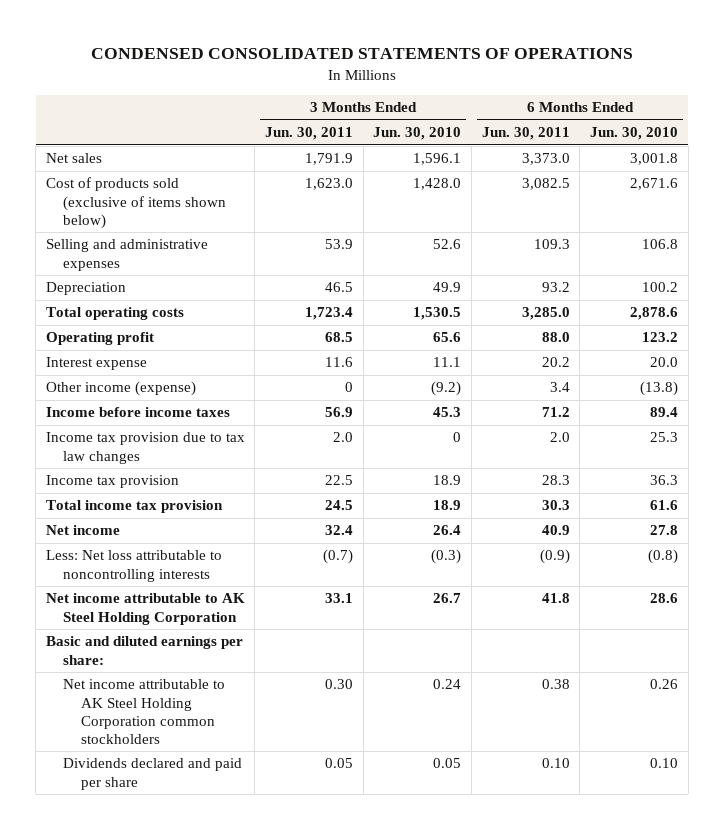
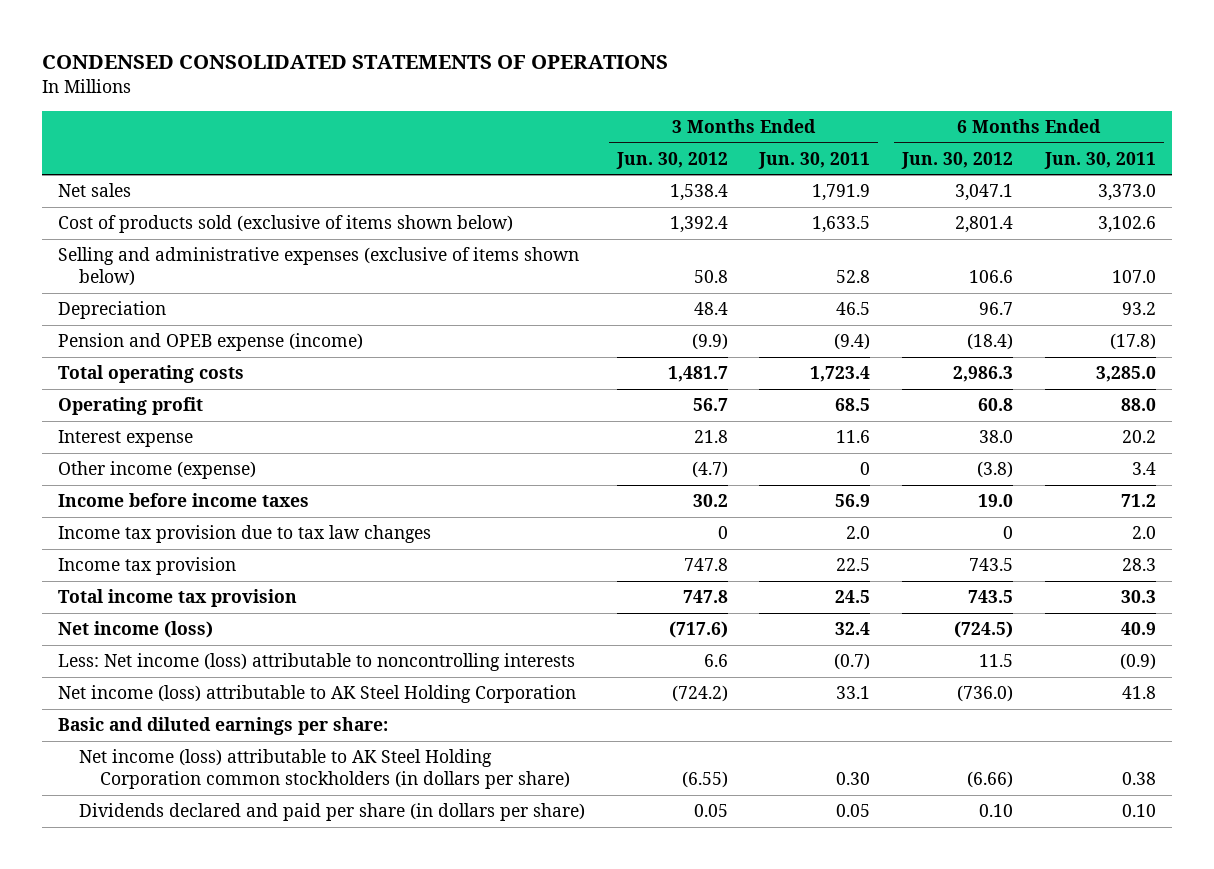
- | 3 Months Ended Jun. 30, 2011 | 3 Months Ended Jun. 30, 2010 | 6 Months Ended Jun. 30, 2011 | 6 Months Ended Jun. 30, 2010
+ | 3 Months Ended Jun. 30, 2012 | 3 Months Ended Jun. 30, 2011 | 6 Months Ended Jun. 30, 2012 | 6 Months Ended Jun. 30, 2011
- Cost of products sold (exclusive of items shown below) | 1,623.0 | 1,428.0 | 3,082.5 | 2,671.6
- Selling and administrative expenses | 53.9 | 52.6 | 109.3 | 106.8
+ Cost of products sold (exclusive of items shown below) | 1,392.4 | 1,633.5 | 2,801.4 | 3,102.6
+ Selling and administrative expenses (exclusive of items shown below) | 50.8 | 52.8 | 106.6 | 107.0
+ Pension and OPEB expense (income) | (9.9) | (9.4) | (18.4) | (17.8)
- Net income | 32.4 | 26.4 | 40.9 | 27.8
- Less: Net loss attributable to noncontrolling interests | (0.7) | (0.3) | (0.9) | (0.8)
- Net income attributable to AK Steel Holding Corporation | 33.1 | 26.7 | 41.8 | 28.6
+ Net income (loss) | (717.6) | 32.4 | (724.5) | 40.9
+ Less: Net income (loss) attributable to noncontrolling interests | 6.6 | (0.7) | 11.5 | (0.9)
+ Net income (loss) attributable to AK Steel Holding Corporation | (724.2) | 33.1 | (736.0) | 41.8
- Net income attributable to AK Steel Holding Corporation common stockholders | 0.30 | 0.24 | 0.38 | 0.26
- Dividends declared and paid per share | 0.05 | 0.05 | 0.10 | 0.10
+ Net income (loss) attributable to AK Steel Holding Corporation common stockholders (in dollars per share) | (6.55) | 0.30 | (6.66) | 0.38
+ Dividends declared and paid per share (in dollars per share) | 0.05 | 0.05 | 0.10 | 0.10

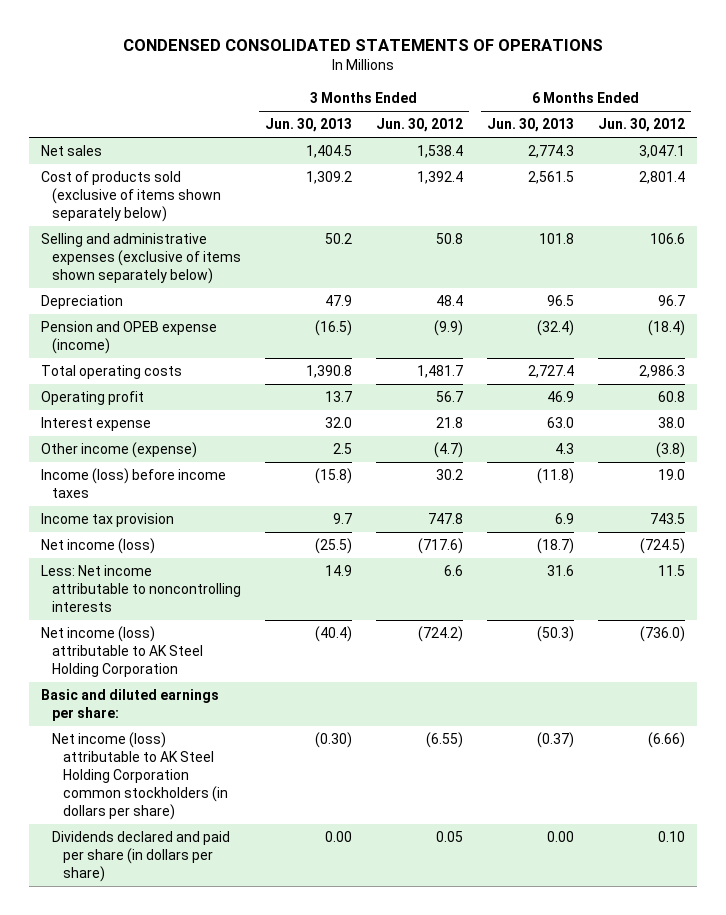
- | 3 Months Ended Jun. 30, 2012 | 3 Months Ended Jun. 30, 2011 | 6 Months Ended Jun. 30, 2012 | 6 Months Ended Jun. 30, 2011
+ | 3 Months Ended Jun. 30, 2013 | 3 Months Ended Jun. 30, 2012 | 6 Months Ended Jun. 30, 2013 | 6 Months Ended Jun. 30, 2012
- Cost of products sold (exclusive of items shown below) | 1,392.4 | 1,633.5 | 2,801.4 | 3,102.6
- Selling and administrative expenses (exclusive of items shown below) | 50.8 | 52.8 | 106.6 | 107.0
+ Cost of products sold (exclusive of items shown separately below) | 1,309.2 | 1,392.4 | 2,561.5 | 2,801.4
+ Selling and administrative expenses (exclusive of items shown separately below) | 50.2 | 50.8 | 101.8 | 106.6
- Income before income taxes | 30.2 | 56.9 | 19.0 | 71.2
- Income tax provision due to tax law changes | 0 | 2.0 | 0 | 2.0
+ Income (loss) before income taxes | (15.8) | 30.2 | (11.8) | 19.0
- Total income tax provision | 747.8 | 24.5 | 743.5 | 30.3
- Less: Net income (loss) attributable to noncontrolling interests | 6.6 | (0.7) | 11.5 | (0.9)
+ Less: Net income attributable to noncontrolling interests | 14.9 | 6.6 | 31.6 | 11.5

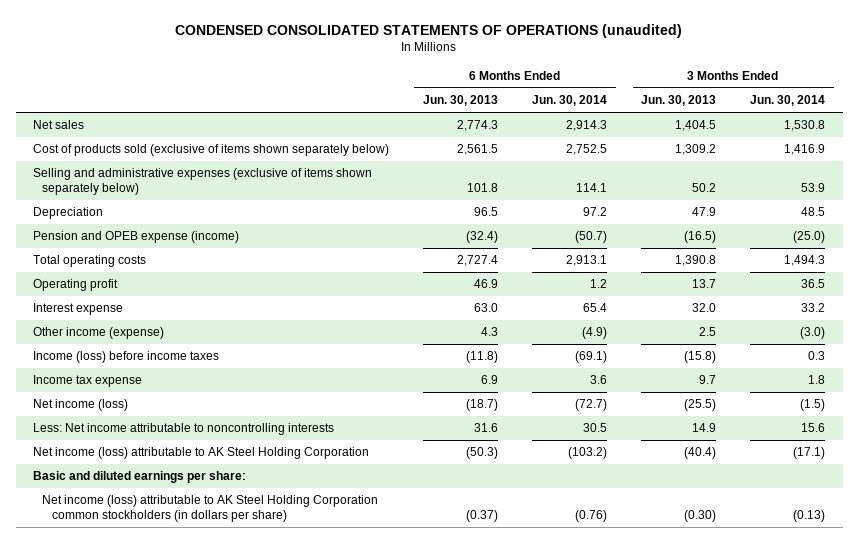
- CONDENSED CONSOLIDATED STATEMENTS OF OPERATIONS
+ CONDENSED CONSOLIDATED STATEMENTS OF OPERATIONS (unaudited)
- | 3 Months Ended Jun. 30, 2013 | 3 Months Ended Jun. 30, 2012 | 6 Months Ended Jun. 30, 2013 | 6 Months Ended Jun. 30, 2012
+ | 6 Months Ended Jun. 30, 2013 | 6 Months Ended Jun. 30, 2014 | 3 Months Ended Jun. 30, 2013 | 3 Months Ended Jun. 30, 2014
- Income tax provision | 9.7 | 747.8 | 6.9 | 743.5
+ Income tax expense | 6.9 | 3.6 | 9.7 | 1.8
- Dividends declared and paid per share (in dollars per share) | 0.00 | 0.05 | 0.00 | 0.10

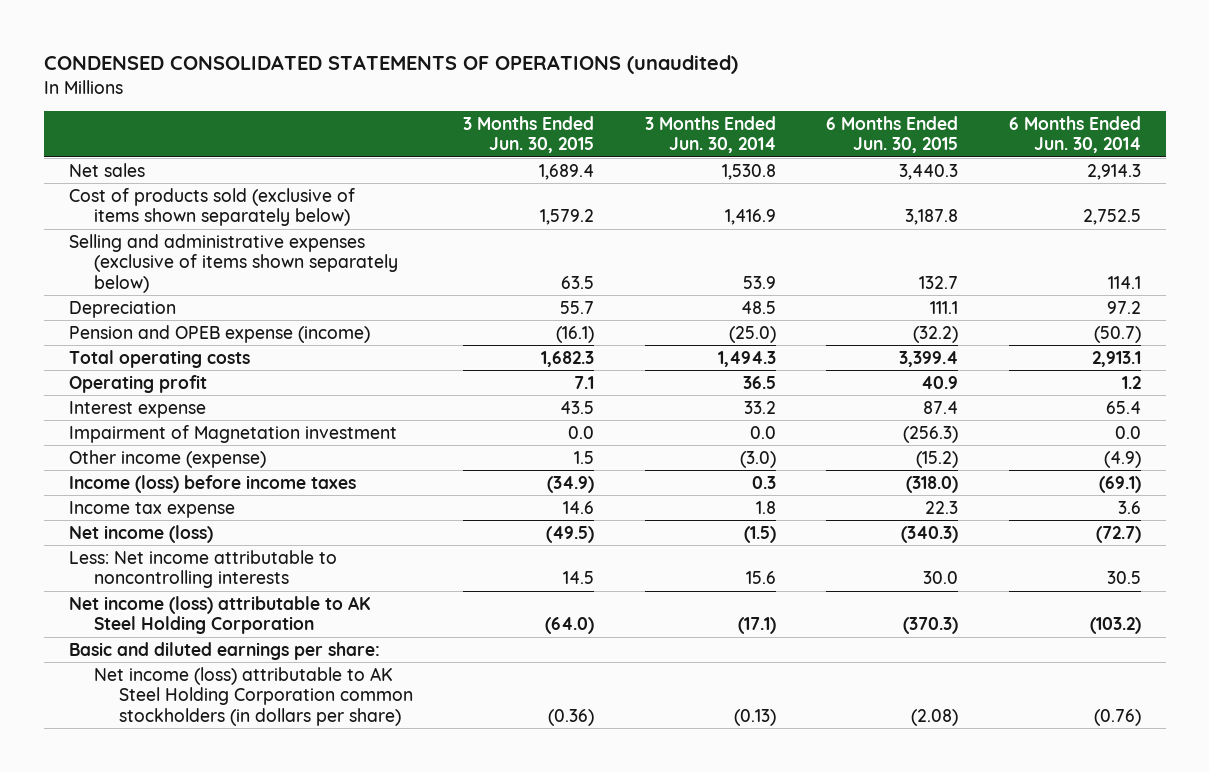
- | 6 Months Ended Jun. 30, 2013 | 6 Months Ended Jun. 30, 2014 | 3 Months Ended Jun. 30, 2013 | 3 Months Ended Jun. 30, 2014
+ | 3 Months Ended Jun. 30, 2015 | 3 Months Ended Jun. 30, 2014 | 6 Months Ended Jun. 30, 2015 | 6 Months Ended Jun. 30, 2014
+ Impairment of Magnetation investment | 0.0 | 0.0 | (256.3) | 0.0

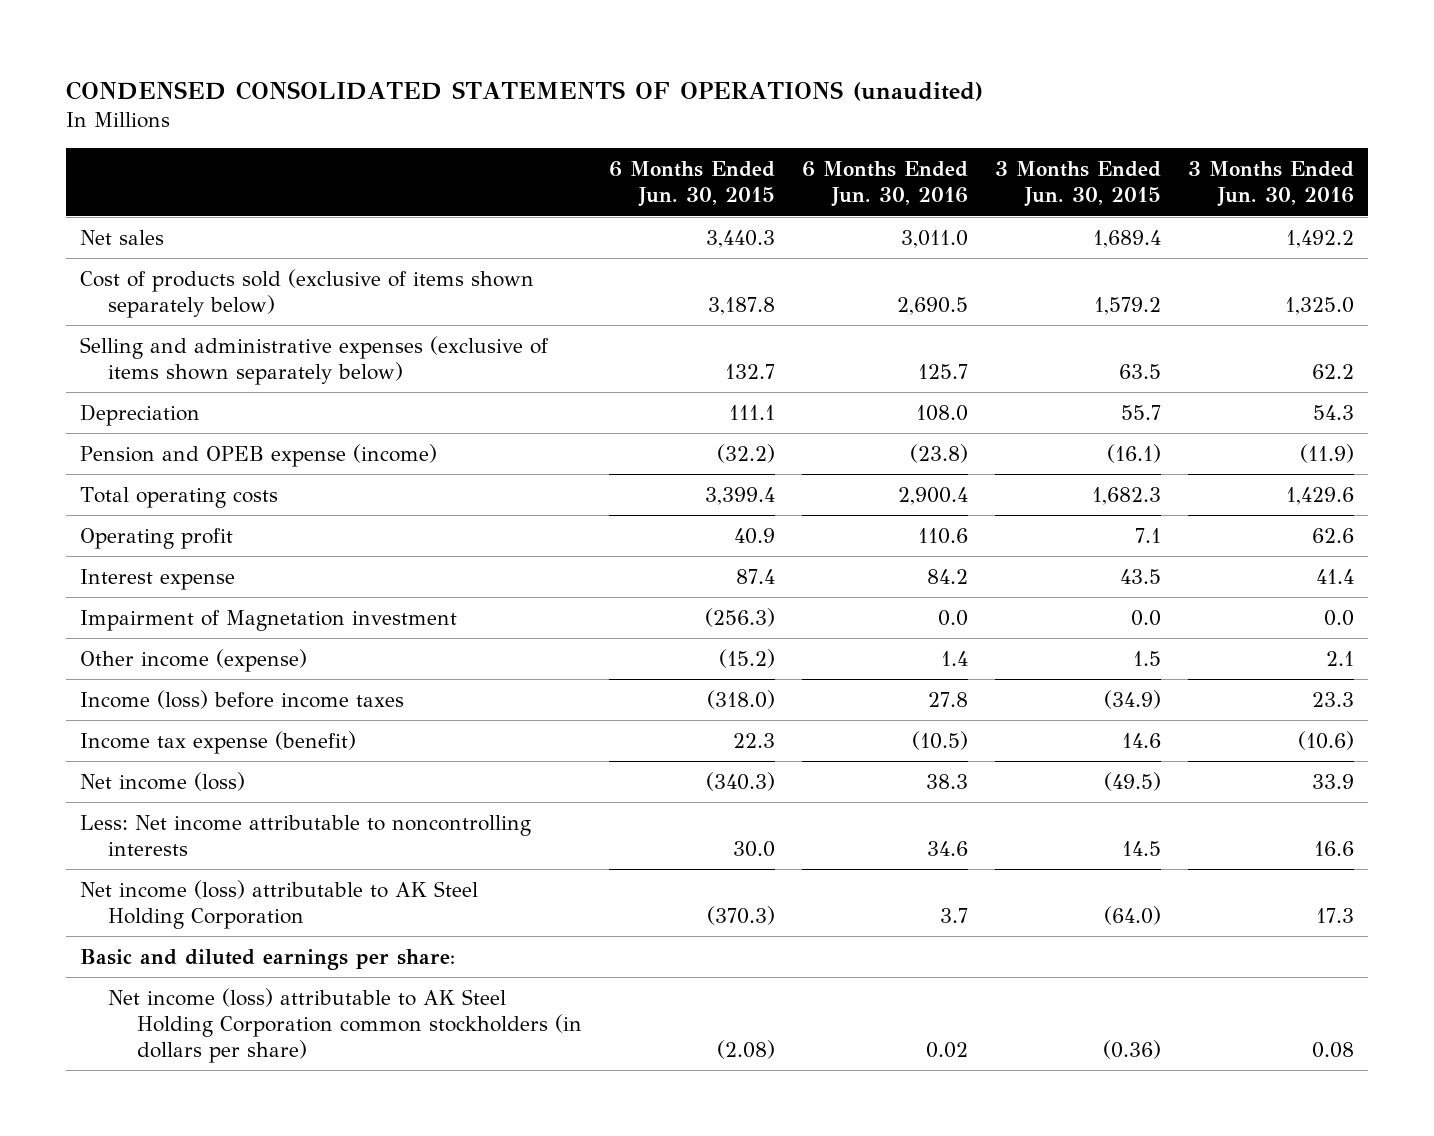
- | 3 Months Ended Jun. 30, 2015 | 3 Months Ended Jun. 30, 2014 | 6 Months Ended Jun. 30, 2015 | 6 Months Ended Jun. 30, 2014
+ | 6 Months Ended Jun. 30, 2015 | 6 Months Ended Jun. 30, 2016 | 3 Months Ended Jun. 30, 2015 | 3 Months Ended Jun. 30, 2016
- Income tax expense | 14.6 | 1.8 | 22.3 | 3.6
+ Income tax expense (benefit) | 22.3 | (10.5) | 14.6 | (10.6)

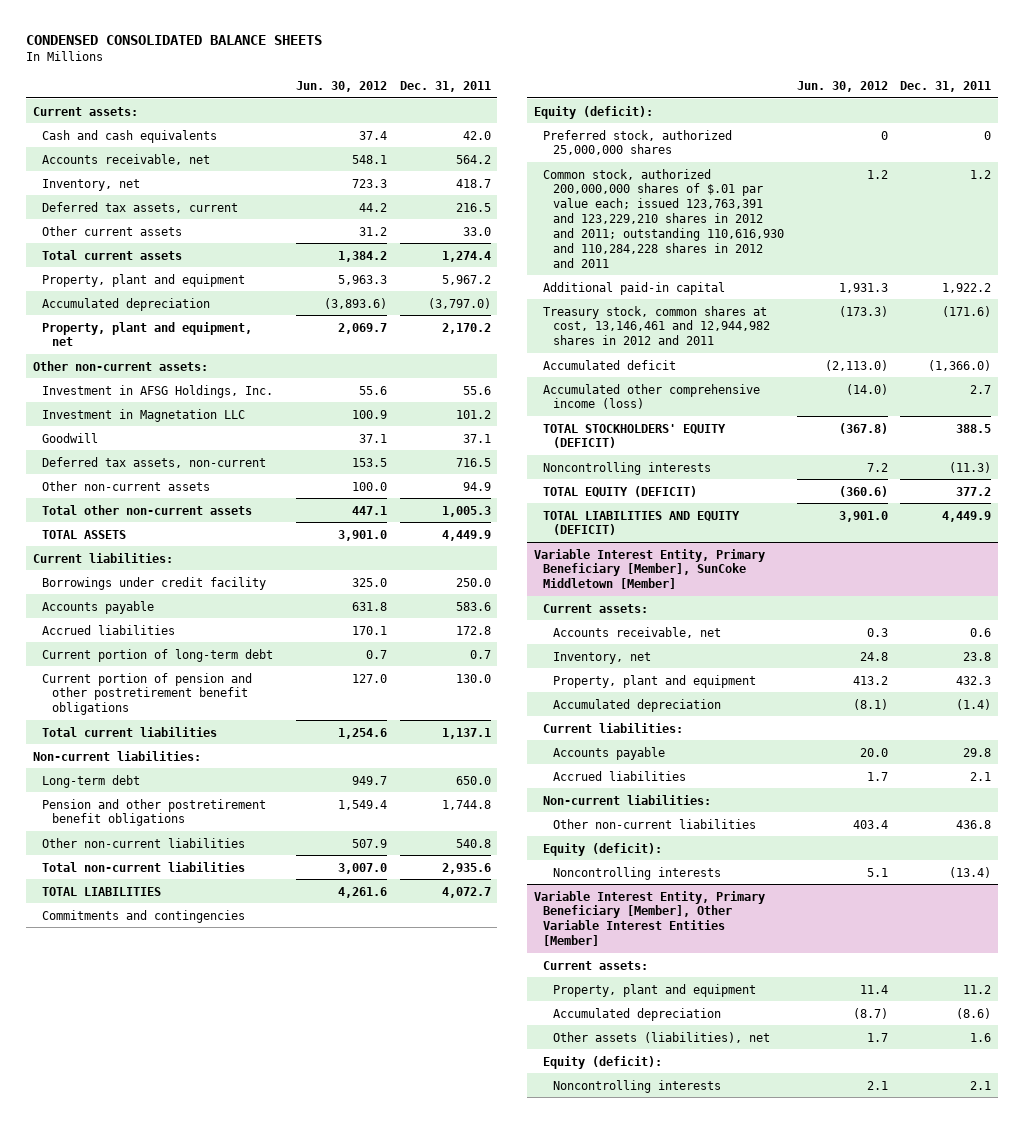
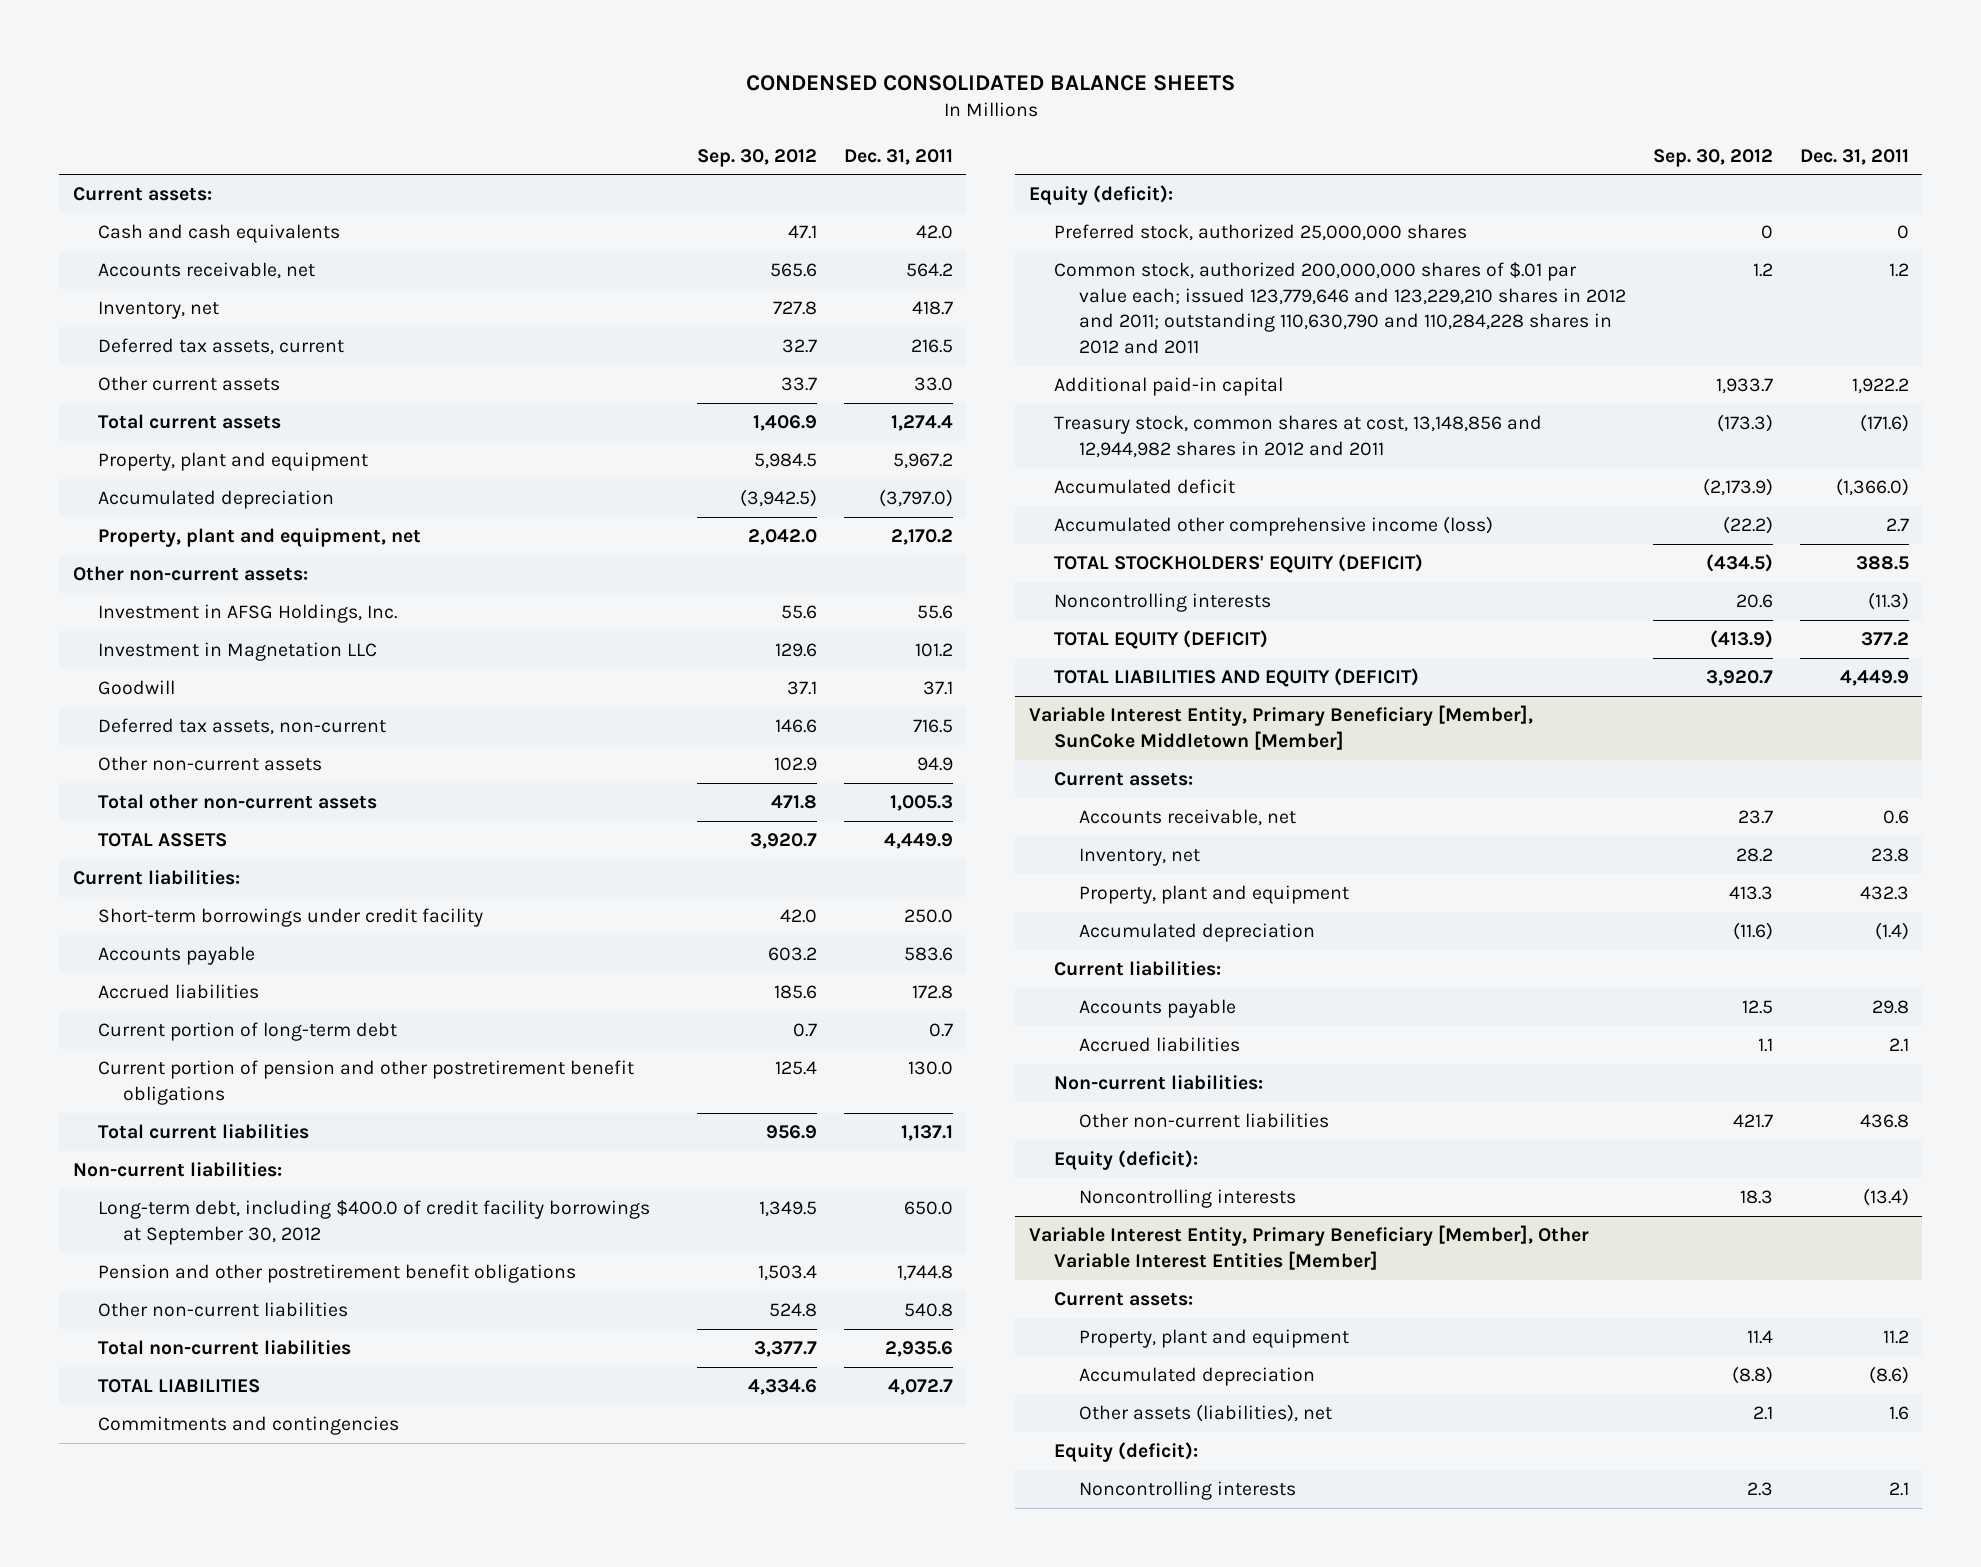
- | Jun. 30, 2012 | Dec. 31, 2011
+ | Sep. 30, 2012 | Dec. 31, 2011
- Borrowings under credit facility | 325.0 | 250.0
+ Short-term borrowings under credit facility | 42.0 | 250.0
- Long-term debt | 949.7 | 650.0
+ Long-term debt, including $400.0 of credit facility borrowings at September 30, 2012 | 1,349.5 | 650.0
- Common stock, authorized 200,000,000 shares of $.01 par value each; issued 123,763,391 and 123,229,210 shares in 2012 and 2011; outstanding 110,616,930 and 110,284,228 shares in 2012 and 2011 | 1.2 | 1.2
+ Common stock, authorized 200,000,000 shares of $.01 par value each; issued 123,779,646 and 123,229,210 shares in 2012 and 2011; outstanding 110,630,790 and 110,284,228 shares in 2012 and 2011 | 1.2 | 1.2
- Treasury stock, common shares at cost, 13,146,461 and 12,944,982 shares in 2012 and 2011 | (173.3) | (171.6)
+ Treasury stock, common shares at cost, 13,148,856 and 12,944,982 shares in 2012 and 2011 | (173.3) | (171.6)

